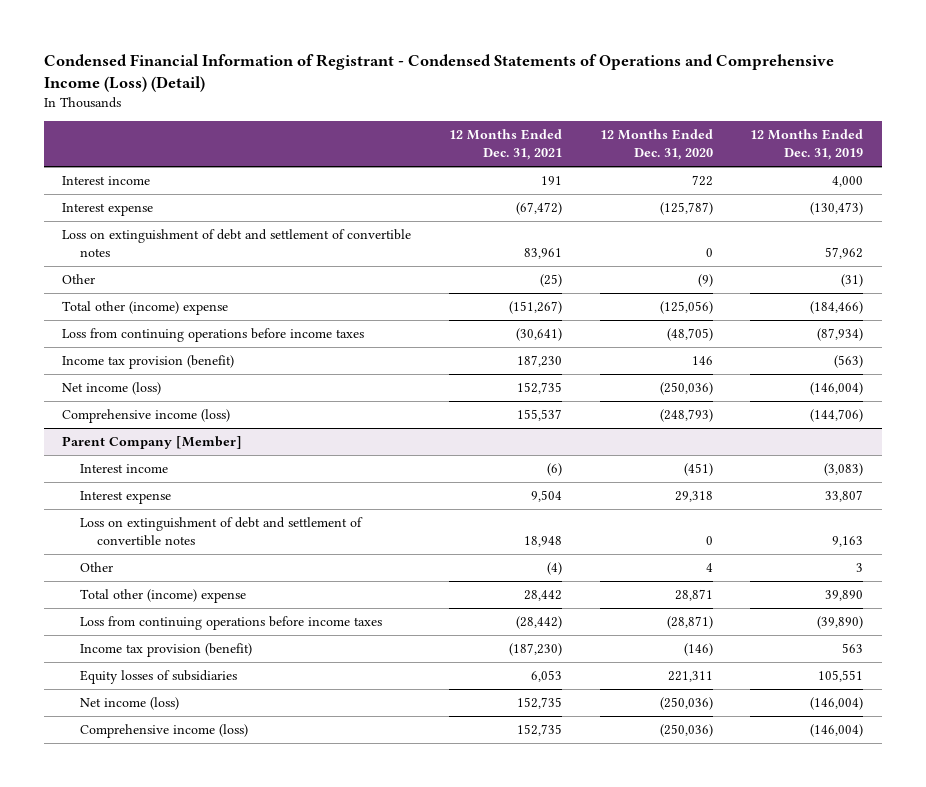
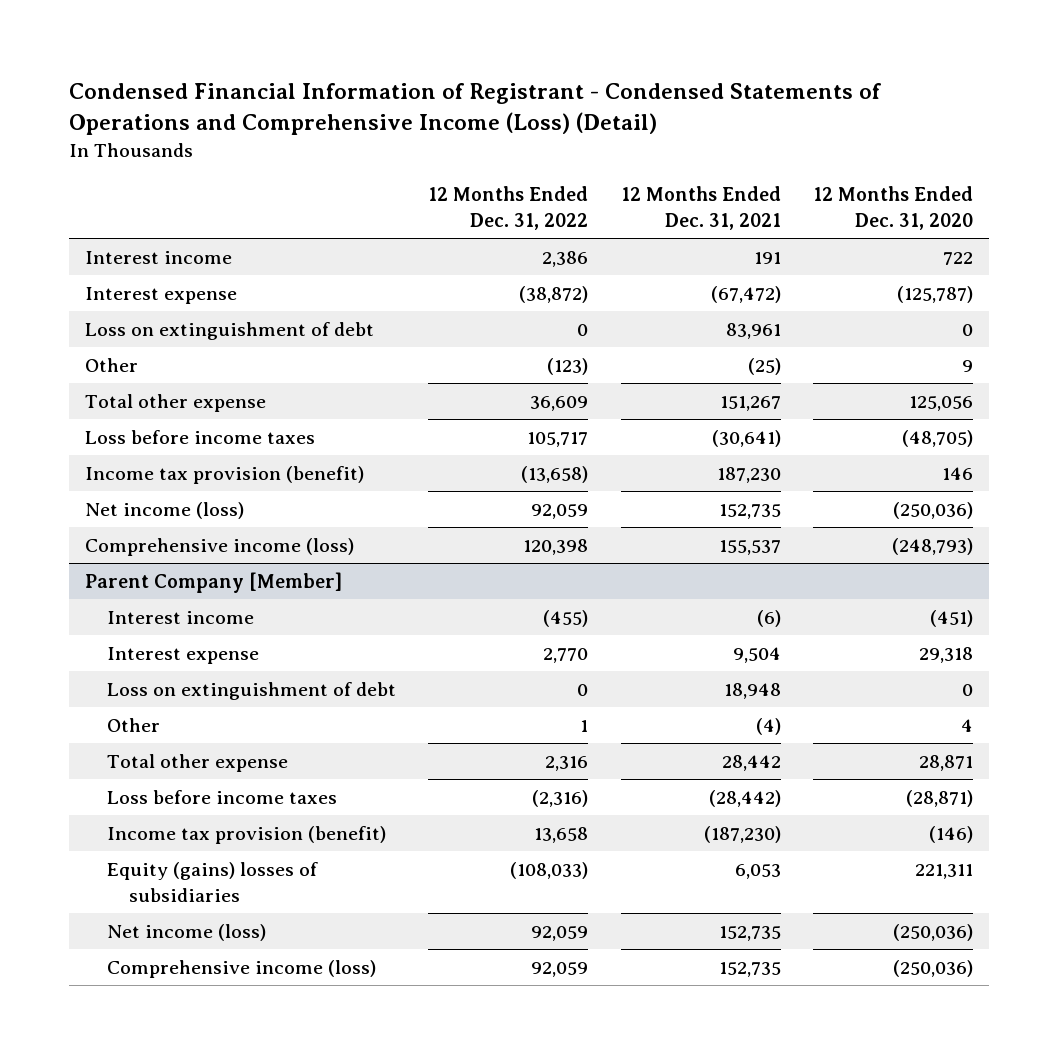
- | 12 Months Ended Dec. 31, 2021 | 12 Months Ended Dec. 31, 2020 | 12 Months Ended Dec. 31, 2019
+ | 12 Months Ended Dec. 31, 2022 | 12 Months Ended Dec. 31, 2021 | 12 Months Ended Dec. 31, 2020
- Loss on extinguishment of debt and settlement of convertible notes | 83,961 | 0 | 57,962
- Other | (25) | (9) | (31)
- Total other (income) expense | (151,267) | (125,056) | (184,466)
- Loss from continuing operations before income taxes | (30,641) | (48,705) | (87,934)
+ Loss on extinguishment of debt | 0 | 83,961 | 0
+ Other | (123) | (25) | 9
+ Total other expense | 36,609 | 151,267 | 125,056
+ Loss before income taxes | 105,717 | (30,641) | (48,705)
@ Parent Company [Member]
- Loss on extinguishment of debt and settlement of convertible notes | 18,948 | 0 | 9,163
+ Loss on extinguishment of debt | 0 | 18,948 | 0
- Total other (income) expense | 28,442 | 28,871 | 39,890
- Loss from continuing operations before income taxes | (28,442) | (28,871) | (39,890)
+ Total other expense | 2,316 | 28,442 | 28,871
+ Loss before income taxes | (2,316) | (28,442) | (28,871)
- Equity losses of subsidiaries | 6,053 | 221,311 | 105,551
+ Equity (gains) losses of subsidiaries | (108,033) | 6,053 | 221,311

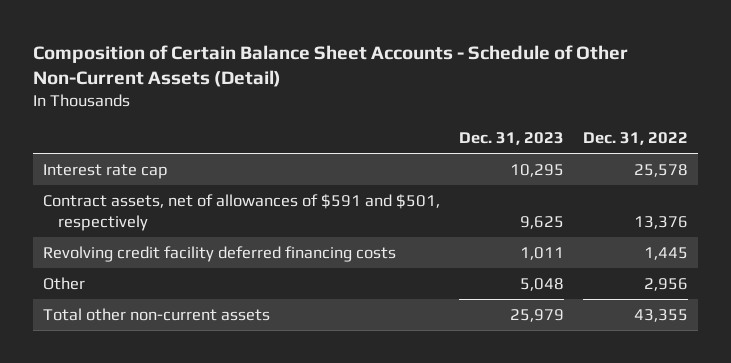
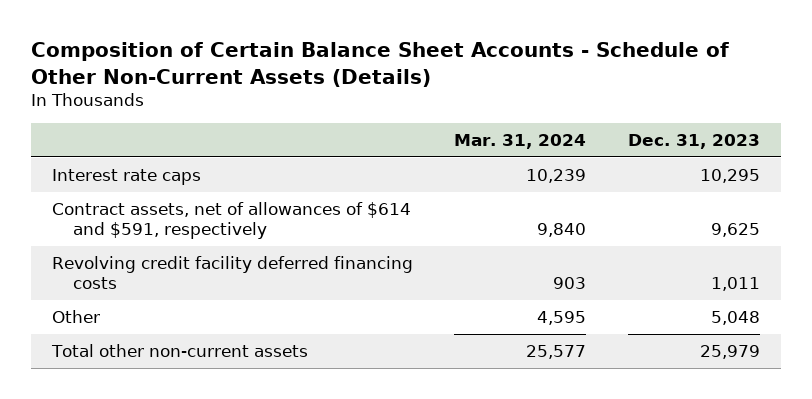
- Composition of Certain Balance Sheet Accounts - Schedule of Other Non-Current Assets (Detail)
+ Composition of Certain Balance Sheet Accounts - Schedule of Other Non-Current Assets (Details)
- | Dec. 31, 2023 | Dec. 31, 2022
+ | Mar. 31, 2024 | Dec. 31, 2023
- Interest rate cap | 10,295 | 25,578
- Contract assets, net of allowances of $591 and $501, respectively | 9,625 | 13,376
+ Interest rate caps | 10,239 | 10,295
+ Contract assets, net of allowances of $614 and $591, respectively | 9,840 | 9,625

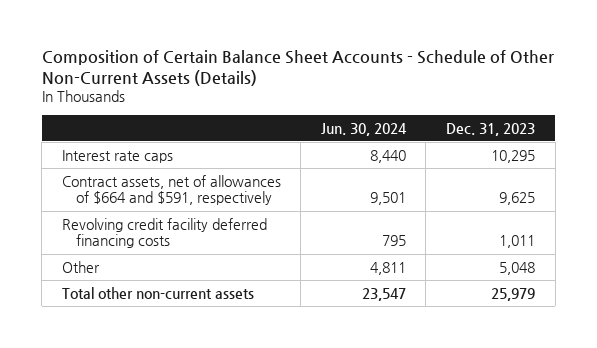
- | Mar. 31, 2024 | Dec. 31, 2023
+ | Jun. 30, 2024 | Dec. 31, 2023
- Contract assets, net of allowances of $614 and $591, respectively | 9,840 | 9,625
+ Contract assets, net of allowances of $664 and $591, respectively | 9,501 | 9,625

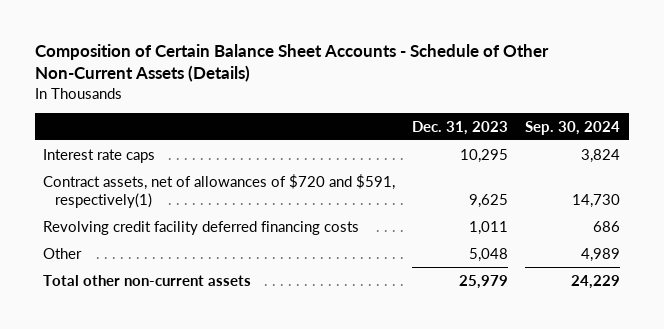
- | Jun. 30, 2024 | Dec. 31, 2023
+ | Dec. 31, 2023 | Sep. 30, 2024
- Contract assets, net of allowances of $664 and $591, respectively | 9,501 | 9,625
+ Contract assets, net of allowances of $720 and $591, respectively(1) | 9,625 | 14,730

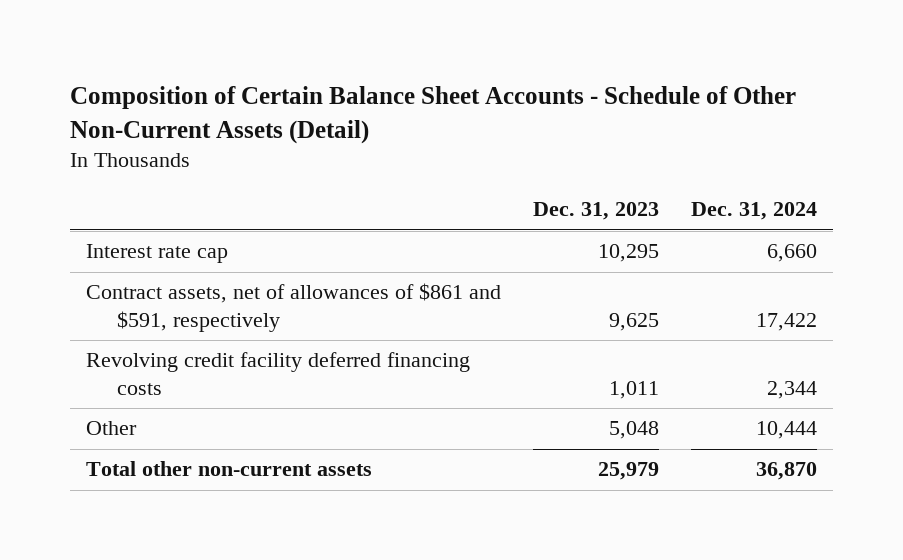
- Composition of Certain Balance Sheet Accounts - Schedule of Other Non-Current Assets (Details)
+ Composition of Certain Balance Sheet Accounts - Schedule of Other Non-Current Assets (Detail)
- | Dec. 31, 2023 | Sep. 30, 2024
+ | Dec. 31, 2023 | Dec. 31, 2024
- Interest rate caps | 10,295 | 3,824
- Contract assets, net of allowances of $720 and $591, respectively(1) | 9,625 | 14,730
+ Interest rate cap | 10,295 | 6,660
+ Contract assets, net of allowances of $861 and $591, respectively | 9,625 | 17,422

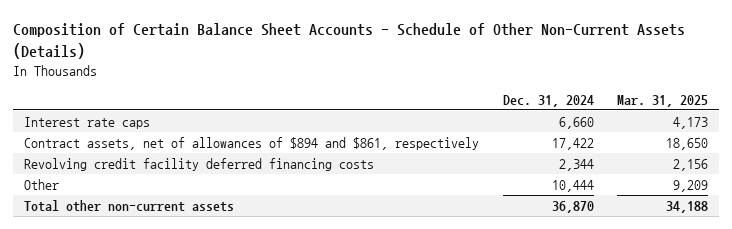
- Composition of Certain Balance Sheet Accounts - Schedule of Other Non-Current Assets (Detail)
+ Composition of Certain Balance Sheet Accounts - Schedule of Other Non-Current Assets (Details)
- | Dec. 31, 2023 | Dec. 31, 2024
+ | Dec. 31, 2024 | Mar. 31, 2025
- Interest rate cap | 10,295 | 6,660
- Contract assets, net of allowances of $861 and $591, respectively | 9,625 | 17,422
+ Interest rate caps | 6,660 | 4,173
+ Contract assets, net of allowances of $894 and $861, respectively | 17,422 | 18,650

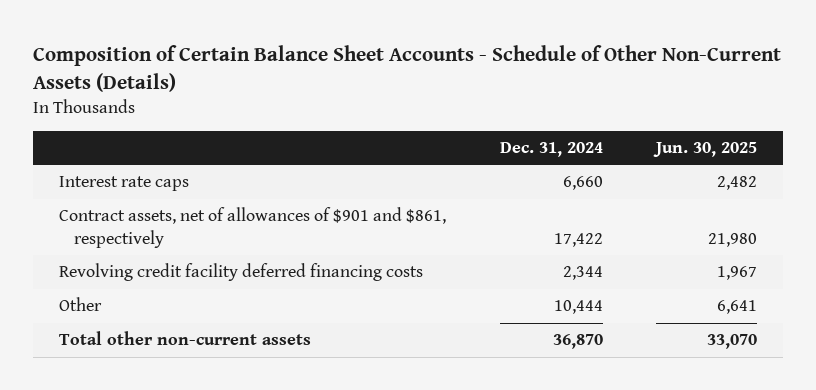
- | Dec. 31, 2024 | Mar. 31, 2025
+ | Dec. 31, 2024 | Jun. 30, 2025
- Contract assets, net of allowances of $894 and $861, respectively | 17,422 | 18,650
+ Contract assets, net of allowances of $901 and $861, respectively | 17,422 | 21,980

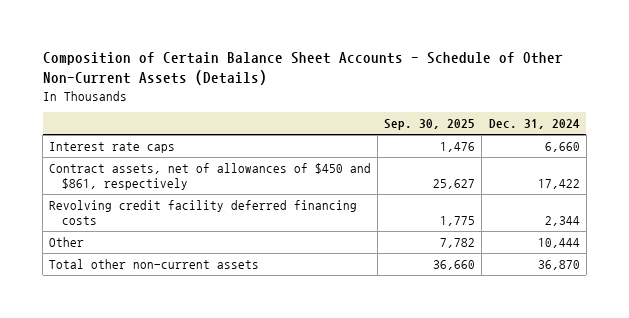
- | Dec. 31, 2024 | Jun. 30, 2025
+ | Sep. 30, 2025 | Dec. 31, 2024
- Contract assets, net of allowances of $901 and $861, respectively | 17,422 | 21,980
+ Contract assets, net of allowances of $450 and $861, respectively | 25,627 | 17,422

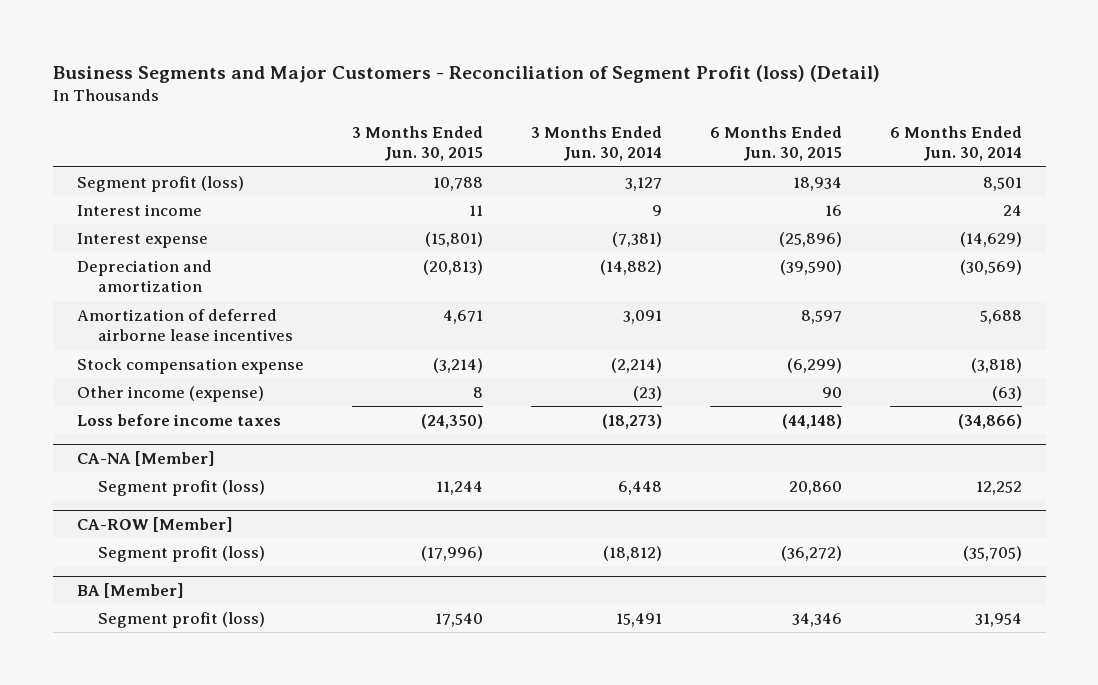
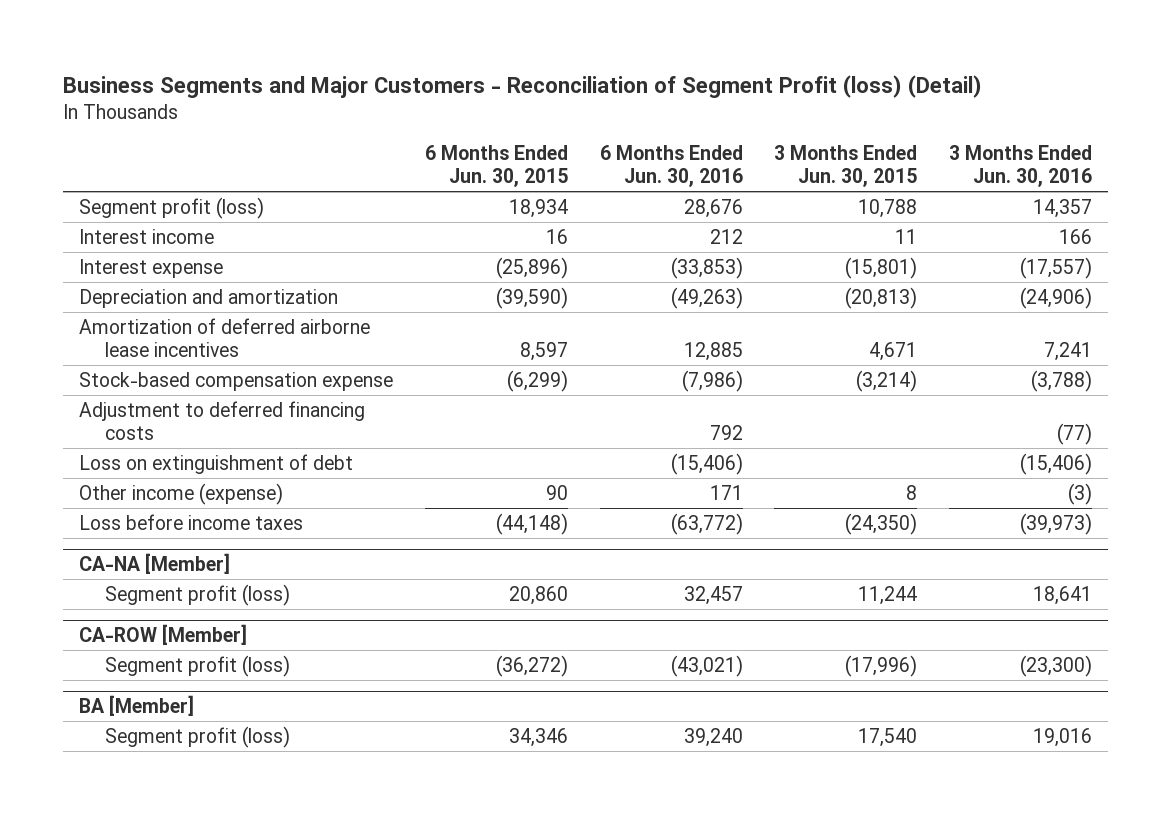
- | 3 Months Ended Jun. 30, 2015 | 3 Months Ended Jun. 30, 2014 | 6 Months Ended Jun. 30, 2015 | 6 Months Ended Jun. 30, 2014
+ | 6 Months Ended Jun. 30, 2015 | 6 Months Ended Jun. 30, 2016 | 3 Months Ended Jun. 30, 2015 | 3 Months Ended Jun. 30, 2016
- Stock compensation expense | (3,214) | (2,214) | (6,299) | (3,818)
+ Stock-based compensation expense | (6,299) | (7,986) | (3,214) | (3,788)
+ Adjustment to deferred financing costs | | 792 | | (77)
+ Loss on extinguishment of debt | | (15,406) | | (15,406)

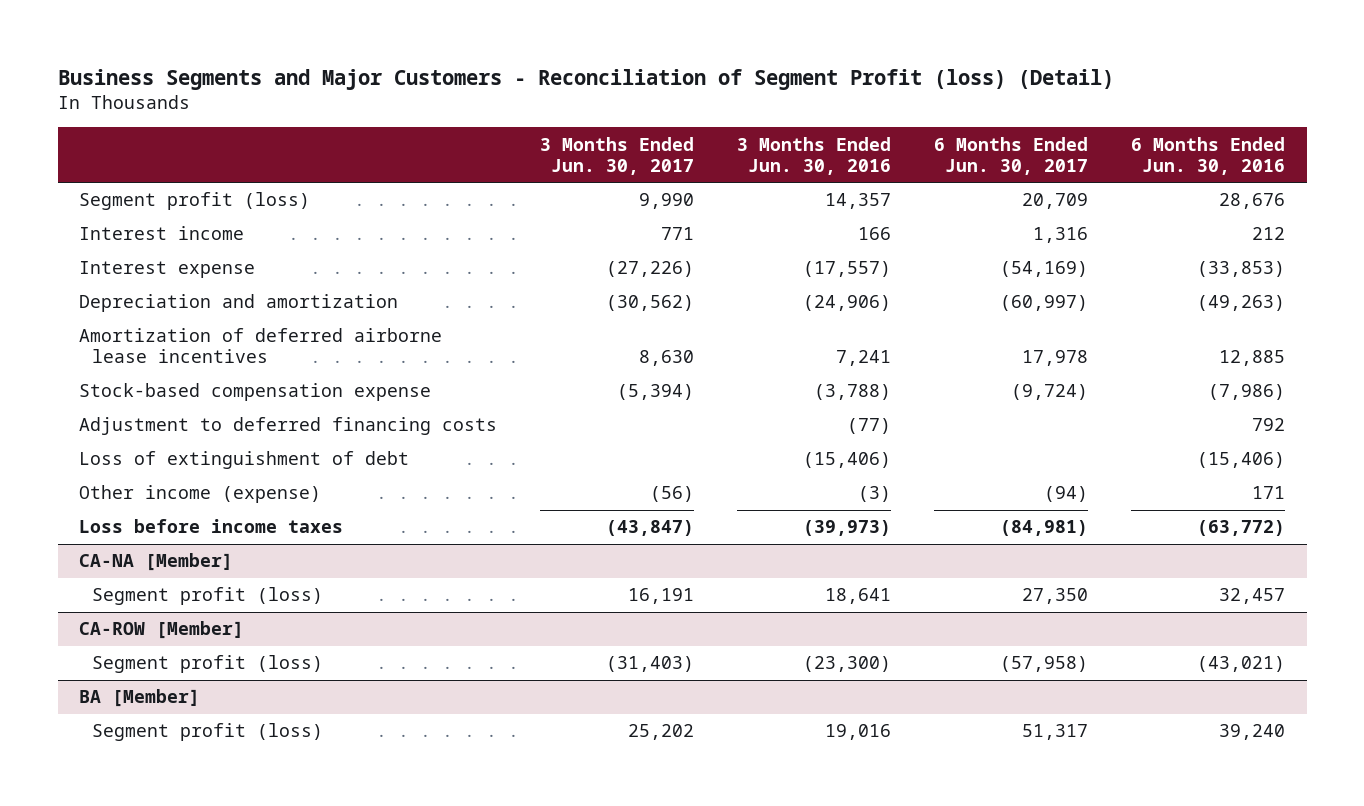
- | 6 Months Ended Jun. 30, 2015 | 6 Months Ended Jun. 30, 2016 | 3 Months Ended Jun. 30, 2015 | 3 Months Ended Jun. 30, 2016
+ | 3 Months Ended Jun. 30, 2017 | 3 Months Ended Jun. 30, 2016 | 6 Months Ended Jun. 30, 2017 | 6 Months Ended Jun. 30, 2016
- Loss on extinguishment of debt | | (15,406) | | (15,406)
+ Loss of extinguishment of debt | | (15,406) | | (15,406)

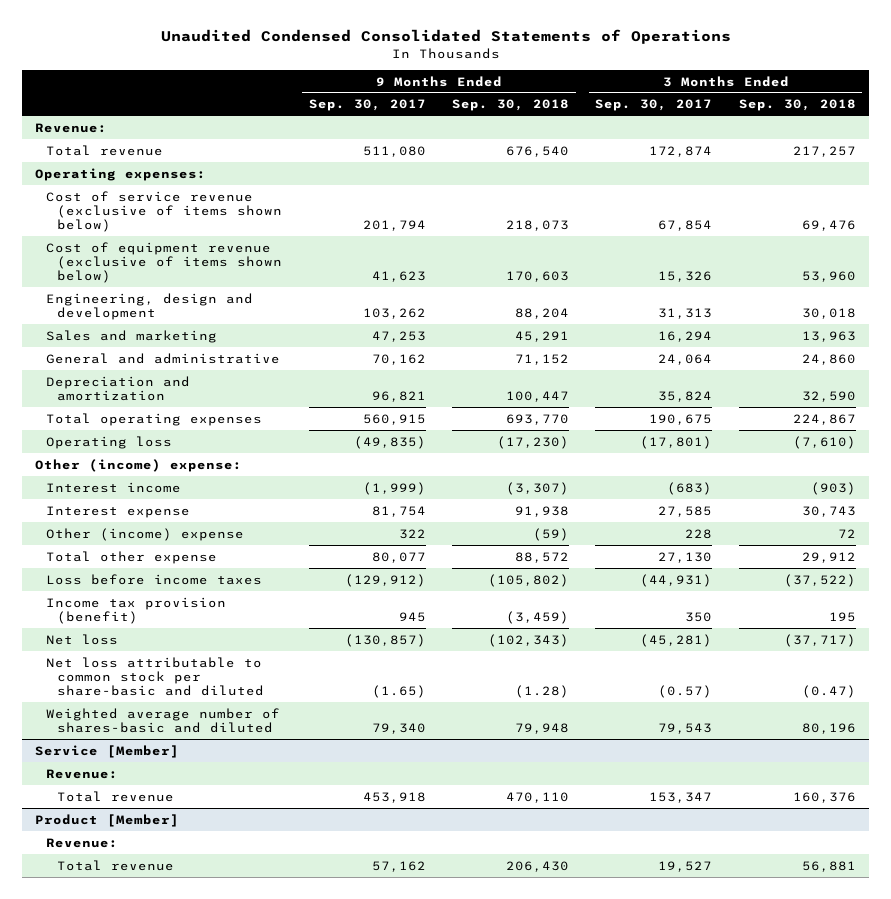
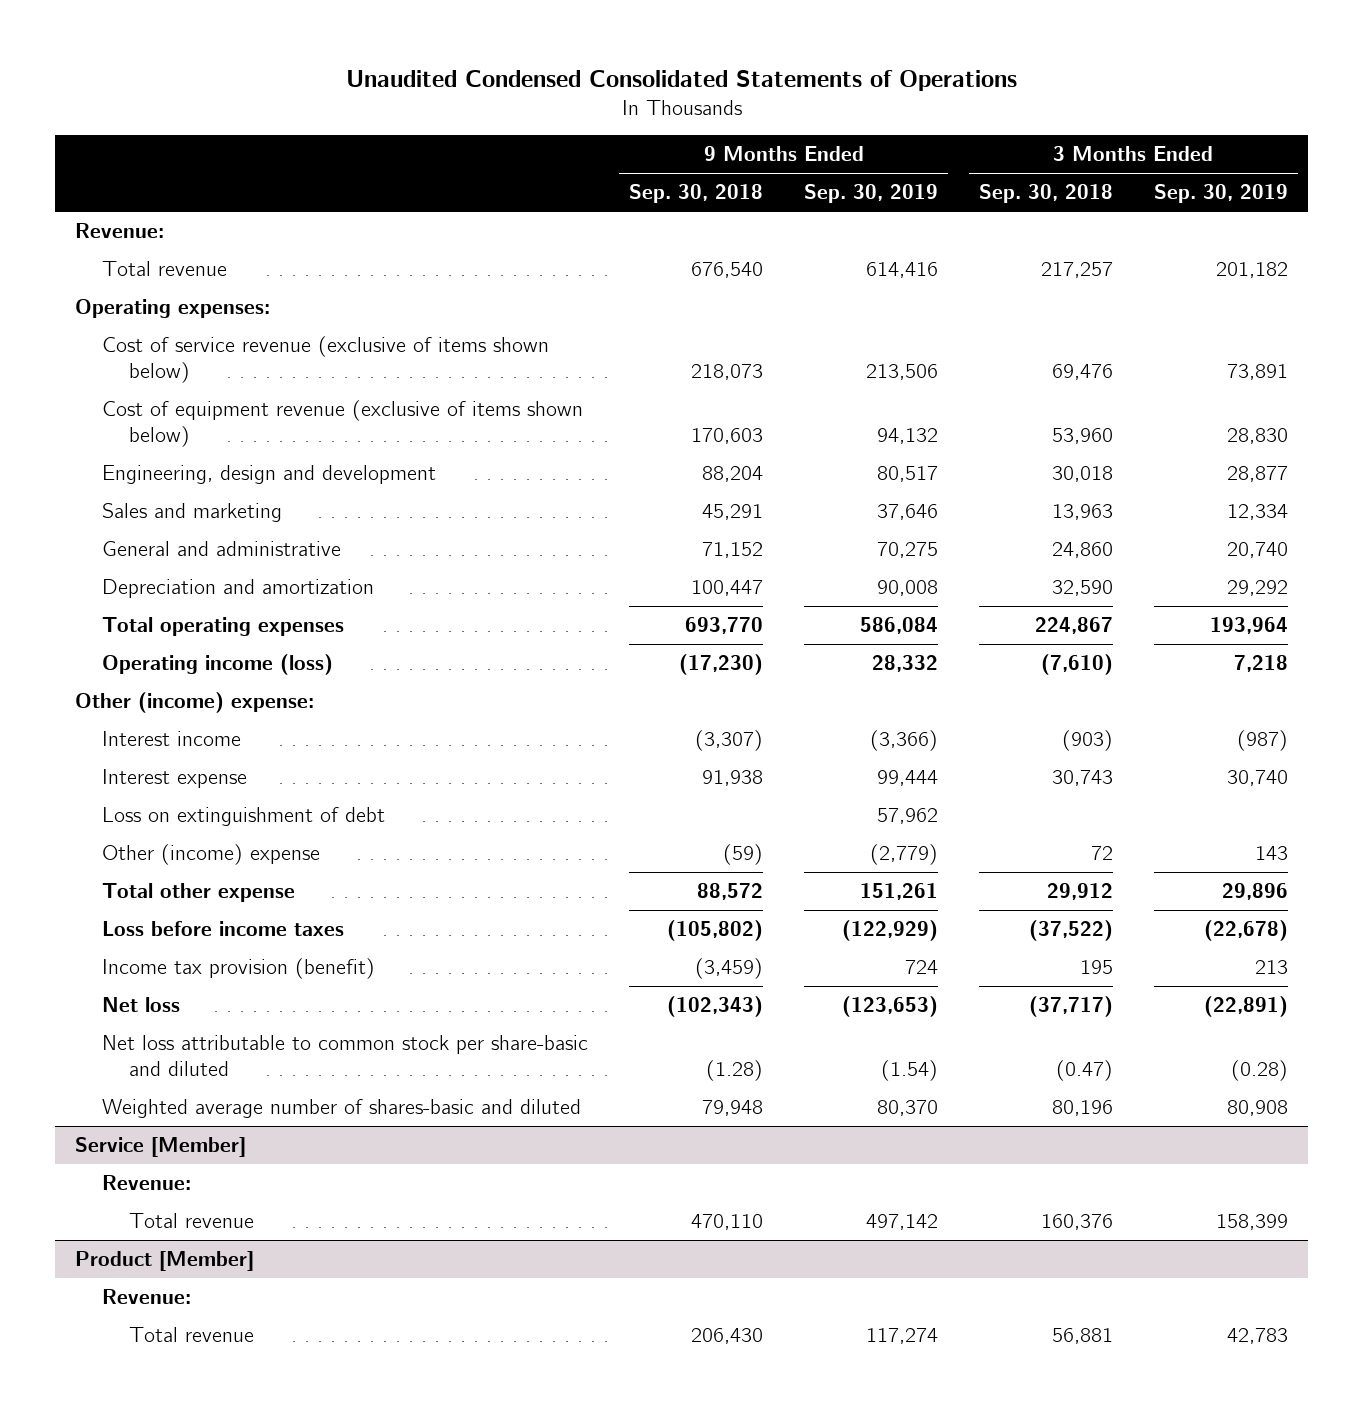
- | 9 Months Ended Sep. 30, 2017 | 9 Months Ended Sep. 30, 2018 | 3 Months Ended Sep. 30, 2017 | 3 Months Ended Sep. 30, 2018
+ | 9 Months Ended Sep. 30, 2018 | 9 Months Ended Sep. 30, 2019 | 3 Months Ended Sep. 30, 2018 | 3 Months Ended Sep. 30, 2019
- Operating loss | (49,835) | (17,230) | (17,801) | (7,610)
+ Operating income (loss) | (17,230) | 28,332 | (7,610) | 7,218
+ Loss on extinguishment of debt | | 57,962 | |

